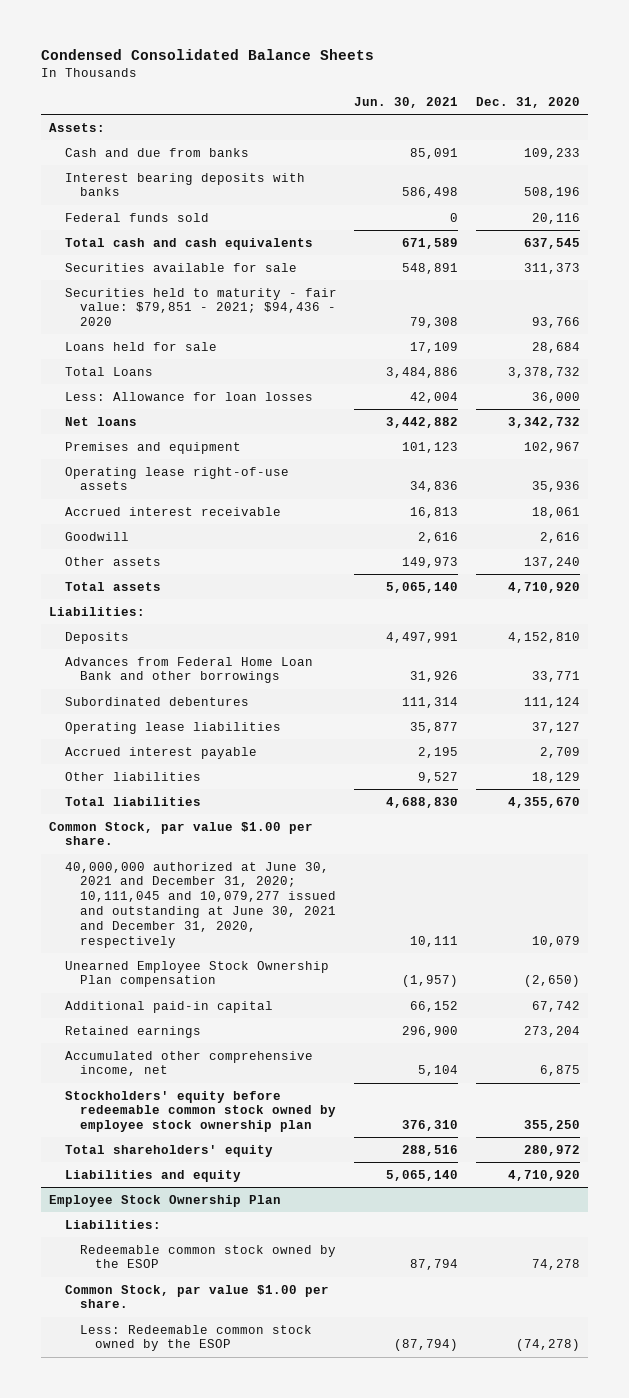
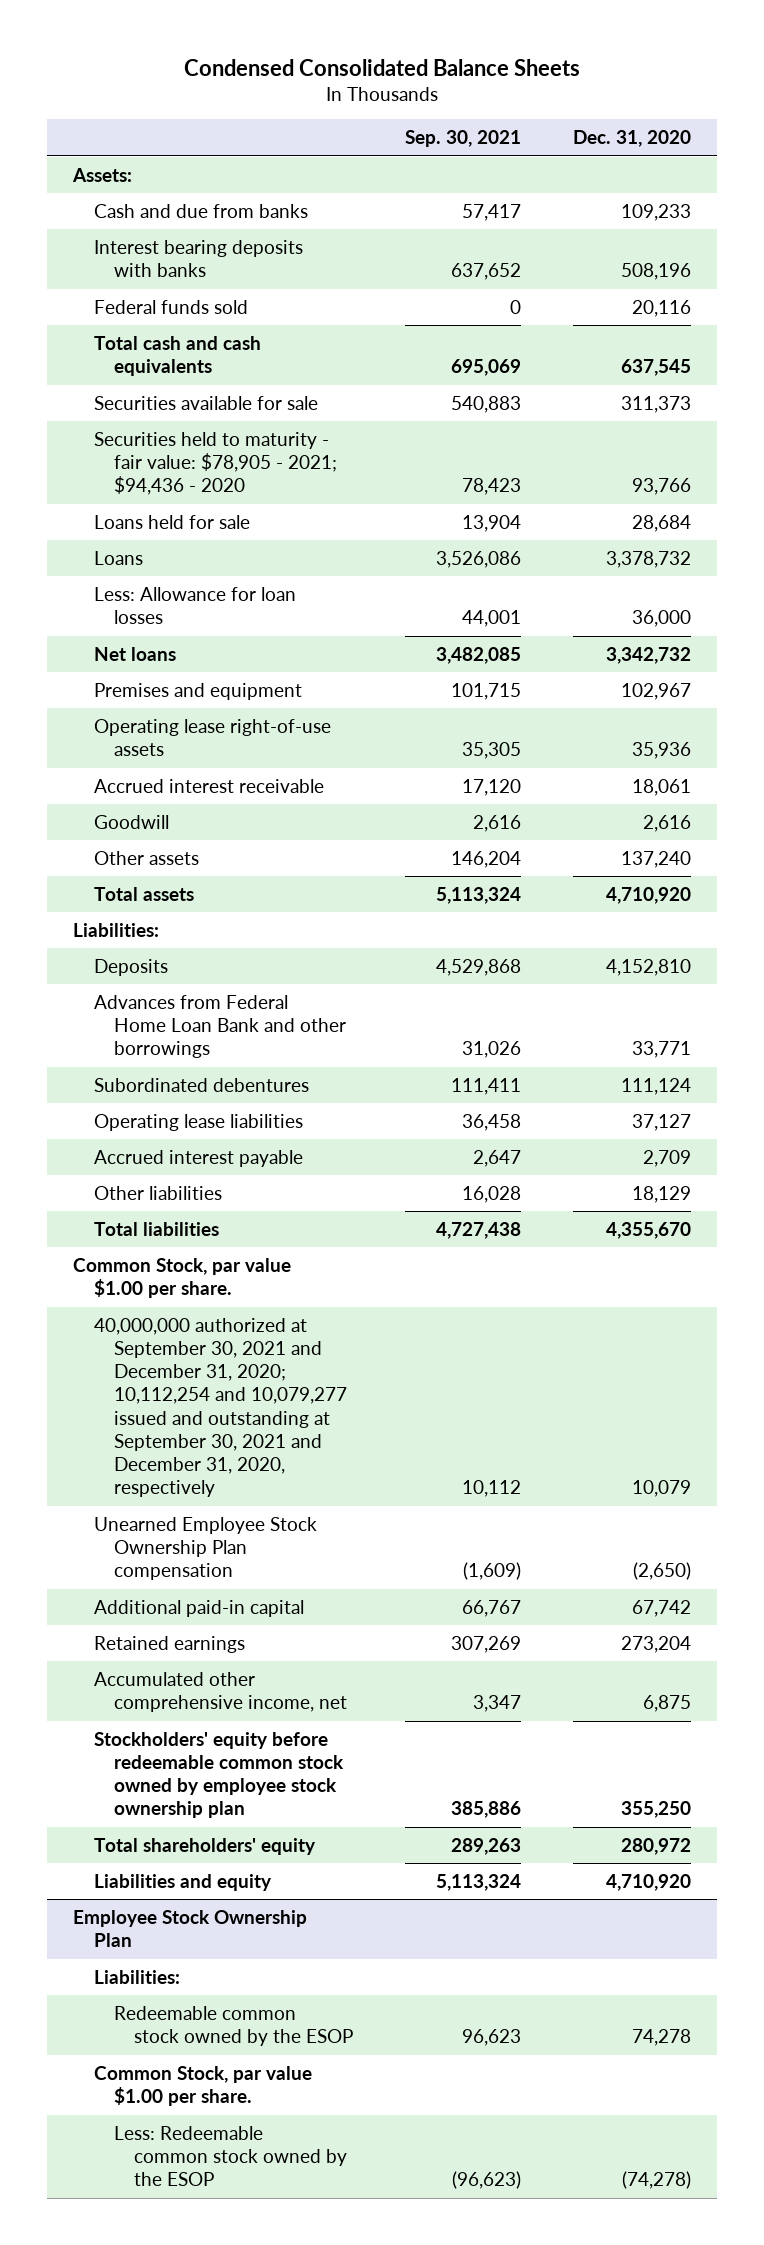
- | Jun. 30, 2021 | Dec. 31, 2020
+ | Sep. 30, 2021 | Dec. 31, 2020
- Securities held to maturity - fair value: $79,851 - 2021; $94,436 - 2020 | 79,308 | 93,766
+ Securities held to maturity - fair value: $78,905 - 2021; $94,436 - 2020 | 78,423 | 93,766
- Total Loans | 3,484,886 | 3,378,732
+ Loans | 3,526,086 | 3,378,732
- 40,000,000 authorized at June 30, 2021 and December 31, 2020; 10,111,045 and 10,079,277 issued and outstanding at June 30, 2021 and December 31, 2020, respectively | 10,111 | 10,079
+ 40,000,000 authorized at September 30, 2021 and December 31, 2020; 10,112,254 and 10,079,277 issued and outstanding at September 30, 2021 and December 31, 2020, respectively | 10,112 | 10,079

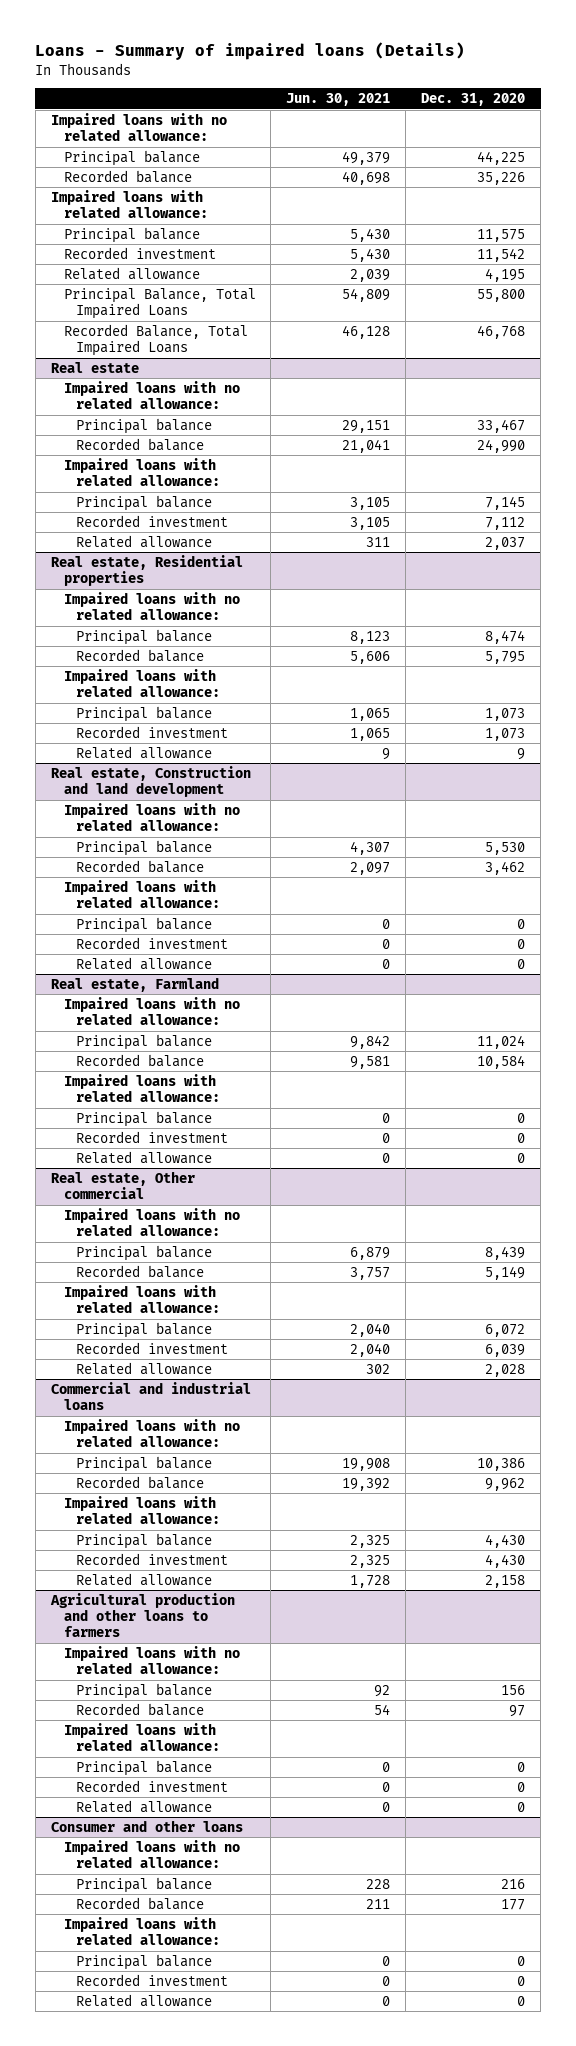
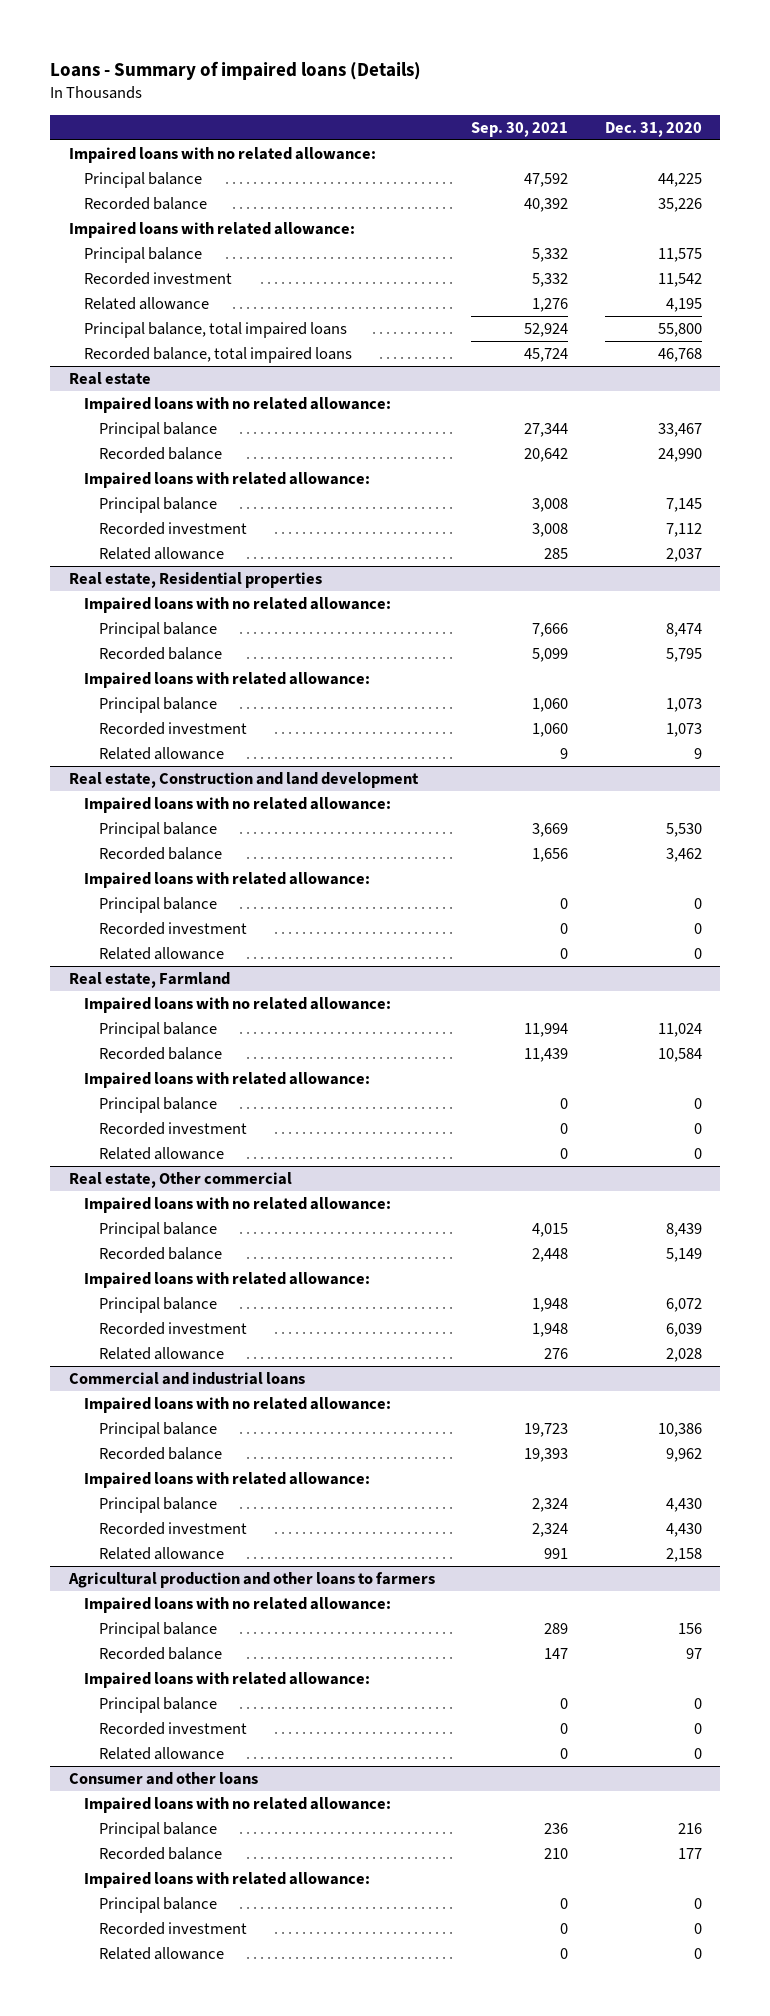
- | Jun. 30, 2021 | Dec. 31, 2020
+ | Sep. 30, 2021 | Dec. 31, 2020
- Principal Balance, Total Impaired Loans | 54,809 | 55,800
- Recorded Balance, Total Impaired Loans | 46,128 | 46,768
+ Principal balance, total impaired loans | 52,924 | 55,800
+ Recorded balance, total impaired loans | 45,724 | 46,768

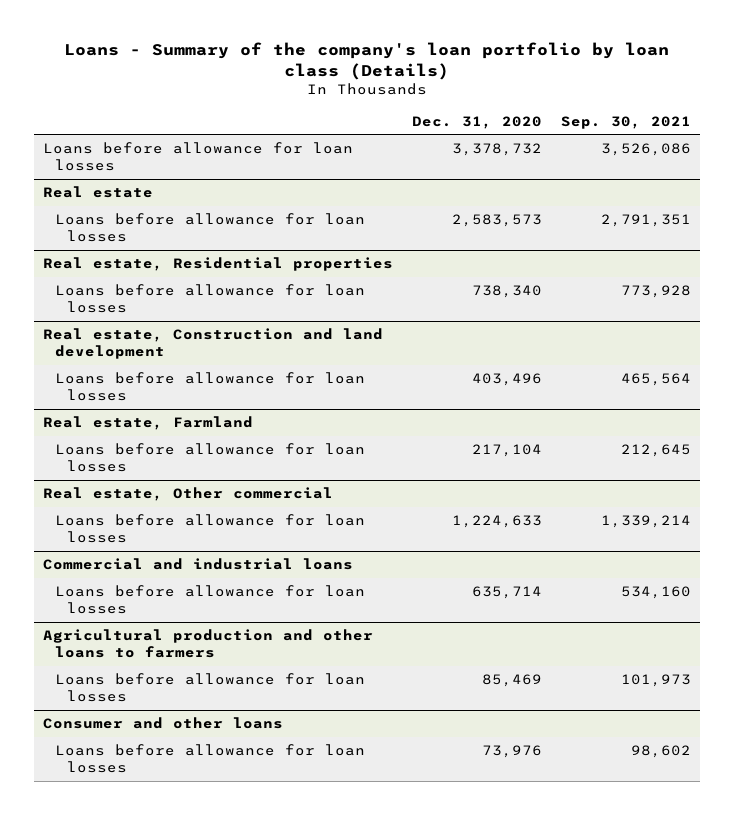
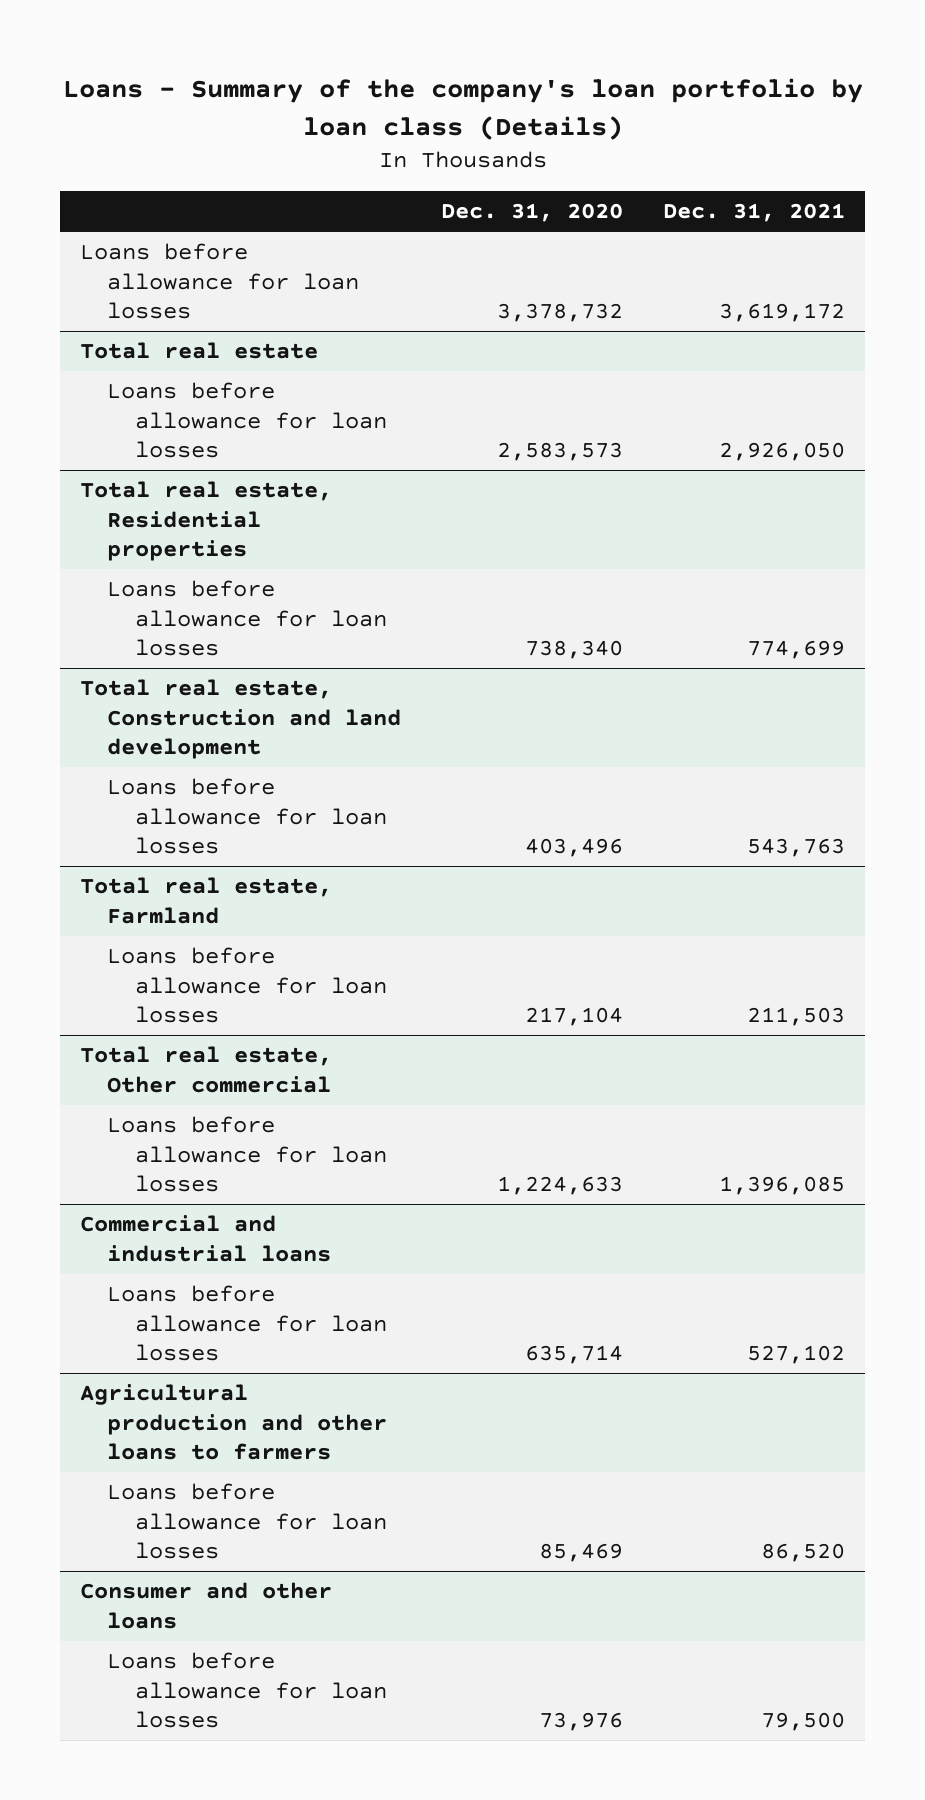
- | Dec. 31, 2020 | Sep. 30, 2021
+ | Dec. 31, 2020 | Dec. 31, 2021
- Real estate
+ Total real estate
- Real estate, Residential properties
+ Total real estate, Residential properties
- Real estate, Construction and land development
+ Total real estate, Construction and land development
- Real estate, Farmland
+ Total real estate, Farmland
- Real estate, Other commercial
+ Total real estate, Other commercial

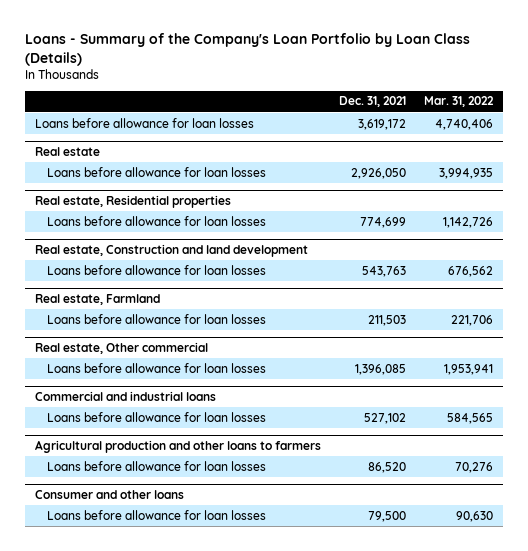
- Loans - Summary of the company's loan portfolio by loan class (Details)
+ Loans - Summary of the Company's Loan Portfolio by Loan Class (Details)
- | Dec. 31, 2020 | Dec. 31, 2021
+ | Dec. 31, 2021 | Mar. 31, 2022
- Total real estate
+ Real estate
- Total real estate, Residential properties
+ Real estate, Residential properties
- Total real estate, Construction and land development
+ Real estate, Construction and land development
- Total real estate, Farmland
+ Real estate, Farmland
- Total real estate, Other commercial
+ Real estate, Other commercial

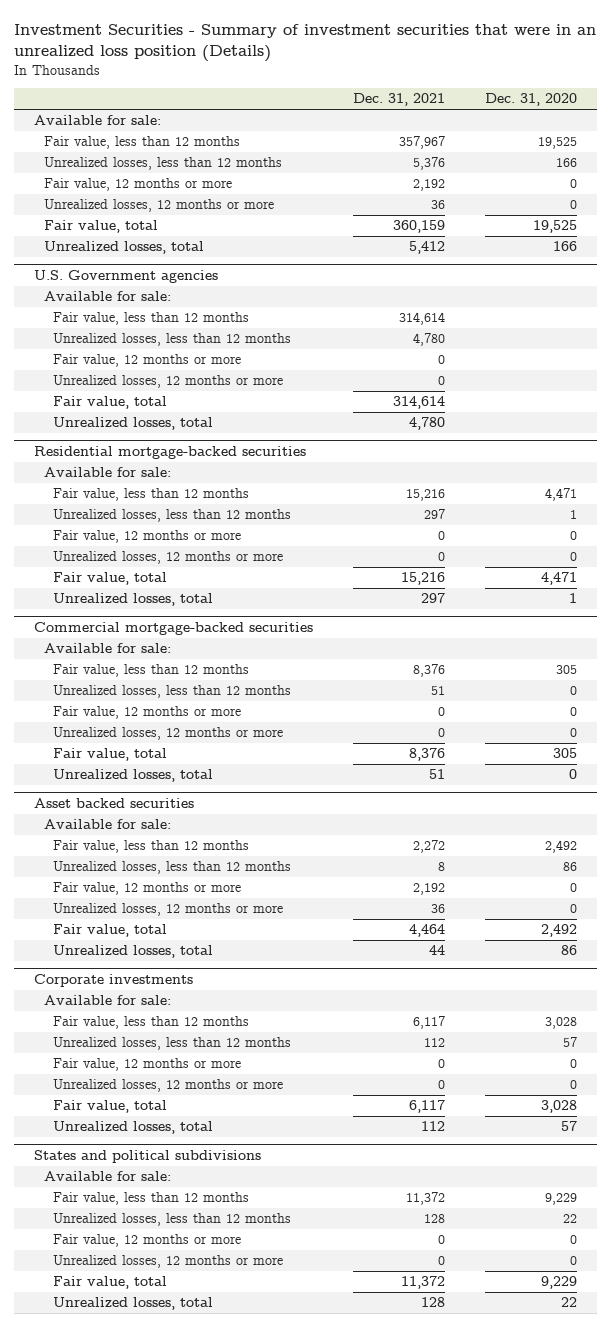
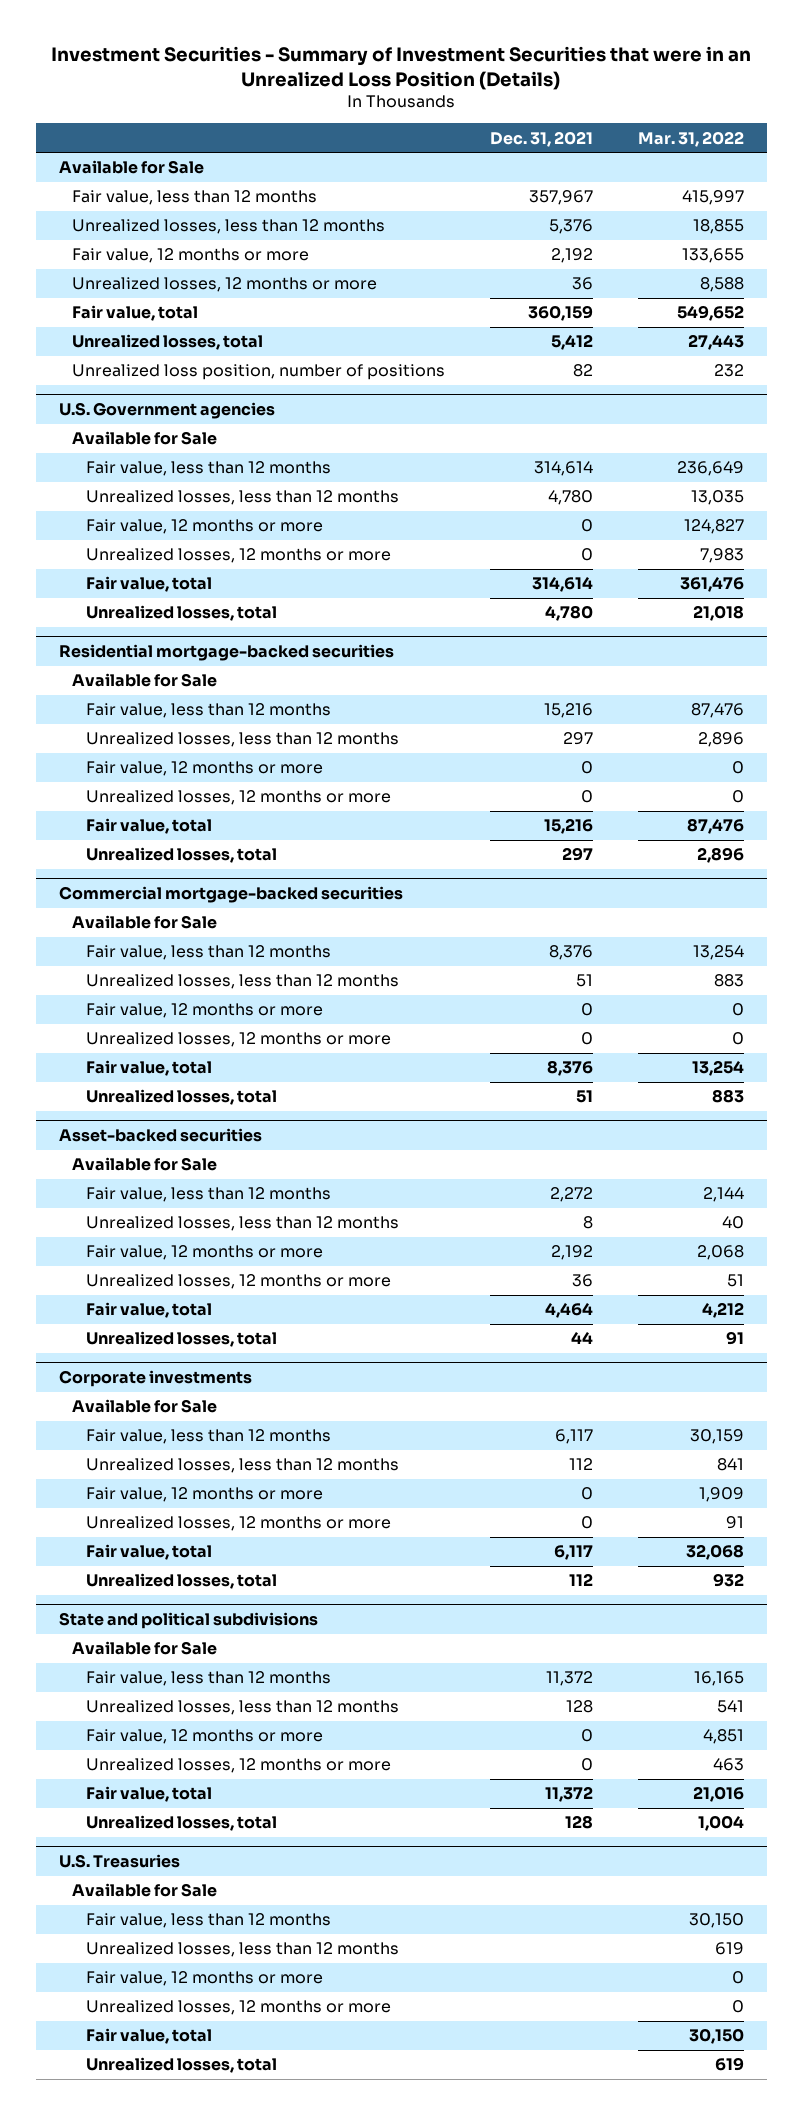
- Investment Securities - Summary of investment securities that were in an unrealized loss position (Details)
+ Investment Securities - Summary of Investment Securities that were in an Unrealized Loss Position (Details)
- | Dec. 31, 2021 | Dec. 31, 2020
+ | Dec. 31, 2021 | Mar. 31, 2022
- Available for sale:
+ Available for Sale
+ Unrealized loss position, number of positions | 82 | 232
@ U.S. Government agencies
- Available for sale:
+ Available for Sale
@ Residential mortgage-backed securities
- Available for sale:
+ Available for Sale
@ Commercial mortgage-backed securities
- Available for sale:
+ Available for Sale
- Asset backed securities
- Available for sale:
+ Asset-backed securities
+ Available for Sale
@ Corporate investments
- Available for sale:
+ Available for Sale
- States and political subdivisions
- Available for sale:
+ State and political subdivisions
+ Available for Sale
+ U.S. Treasuries
+ Available for Sale
+ Fair value, less than 12 months | | 30,150
+ Unrealized losses, less than 12 months | | 619
+ Fair value, 12 months or more | | 0
+ Unrealized losses, 12 months or more | | 0
+ Fair value, total | | 30,150
+ Unrealized losses, total | | 619

